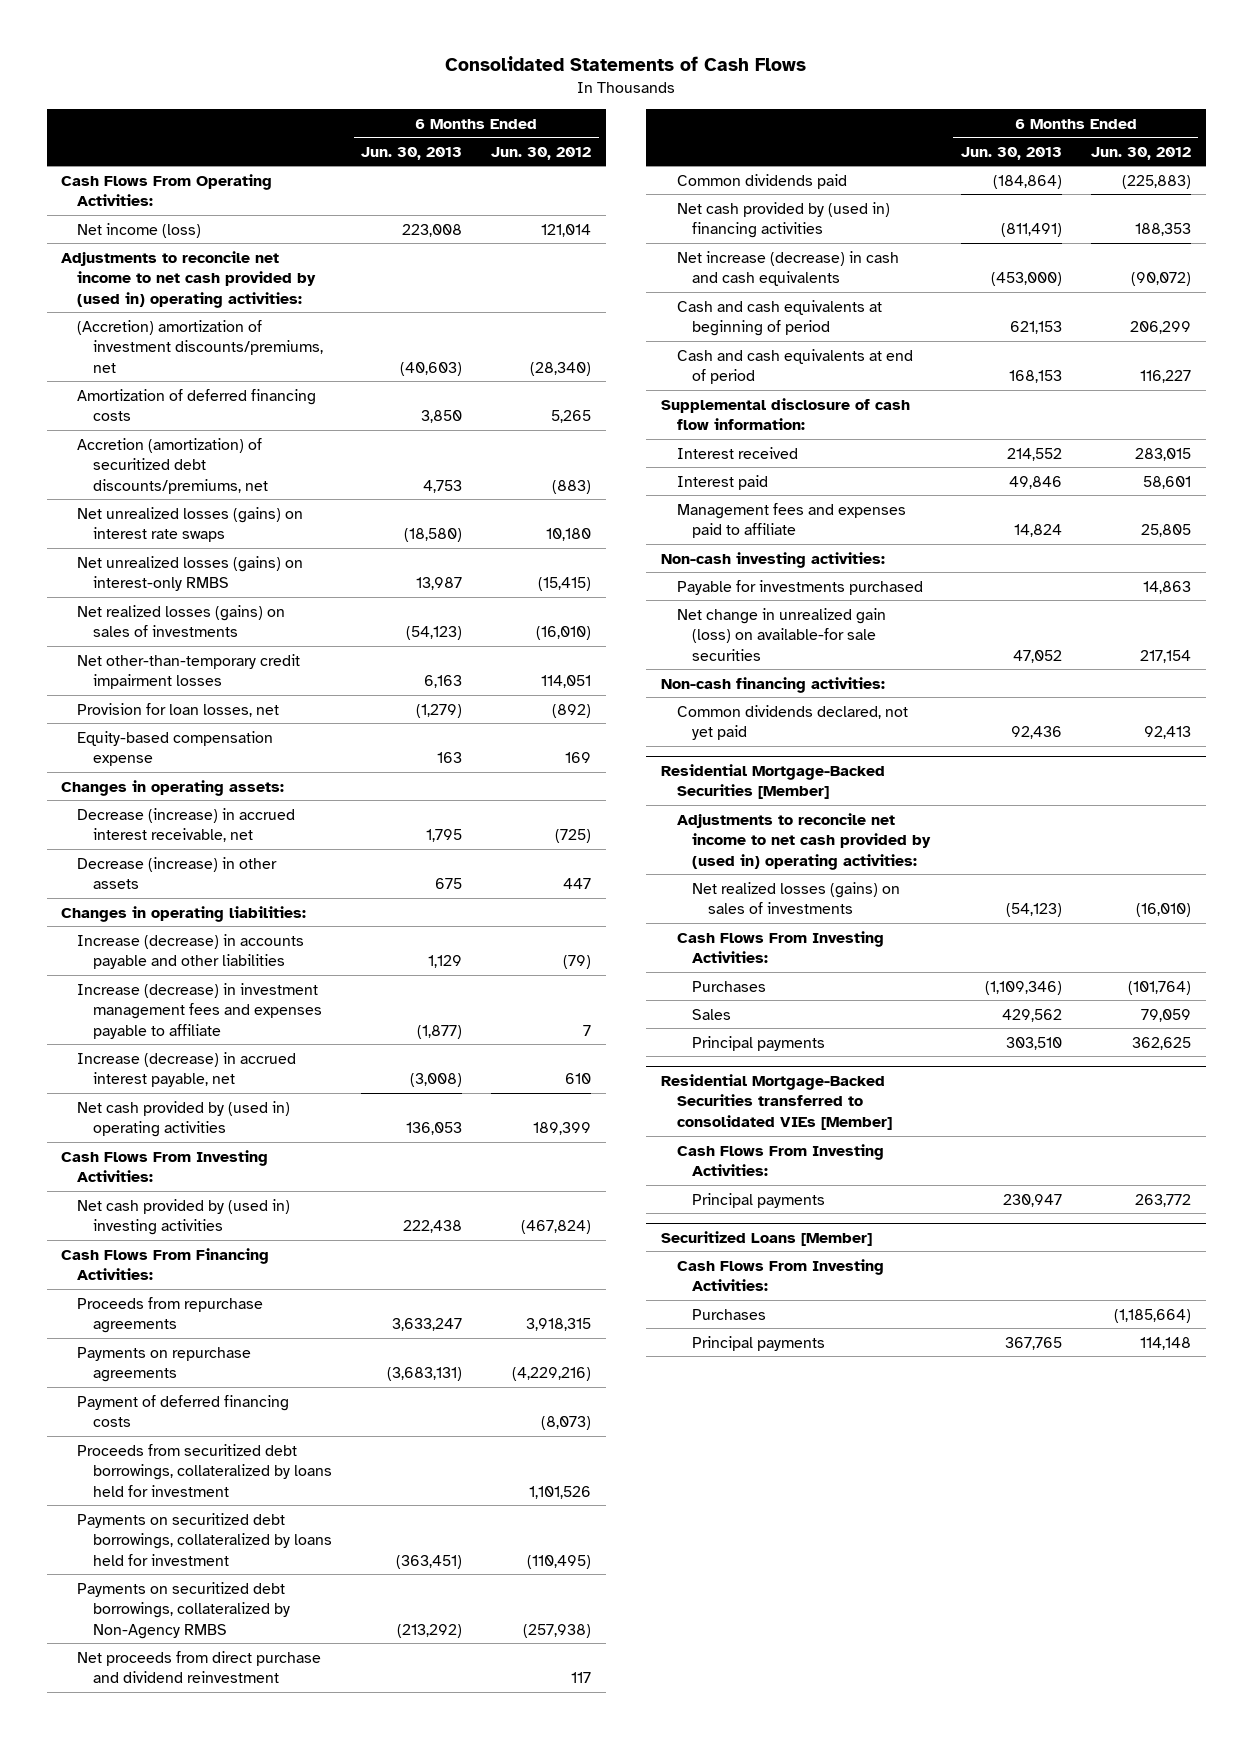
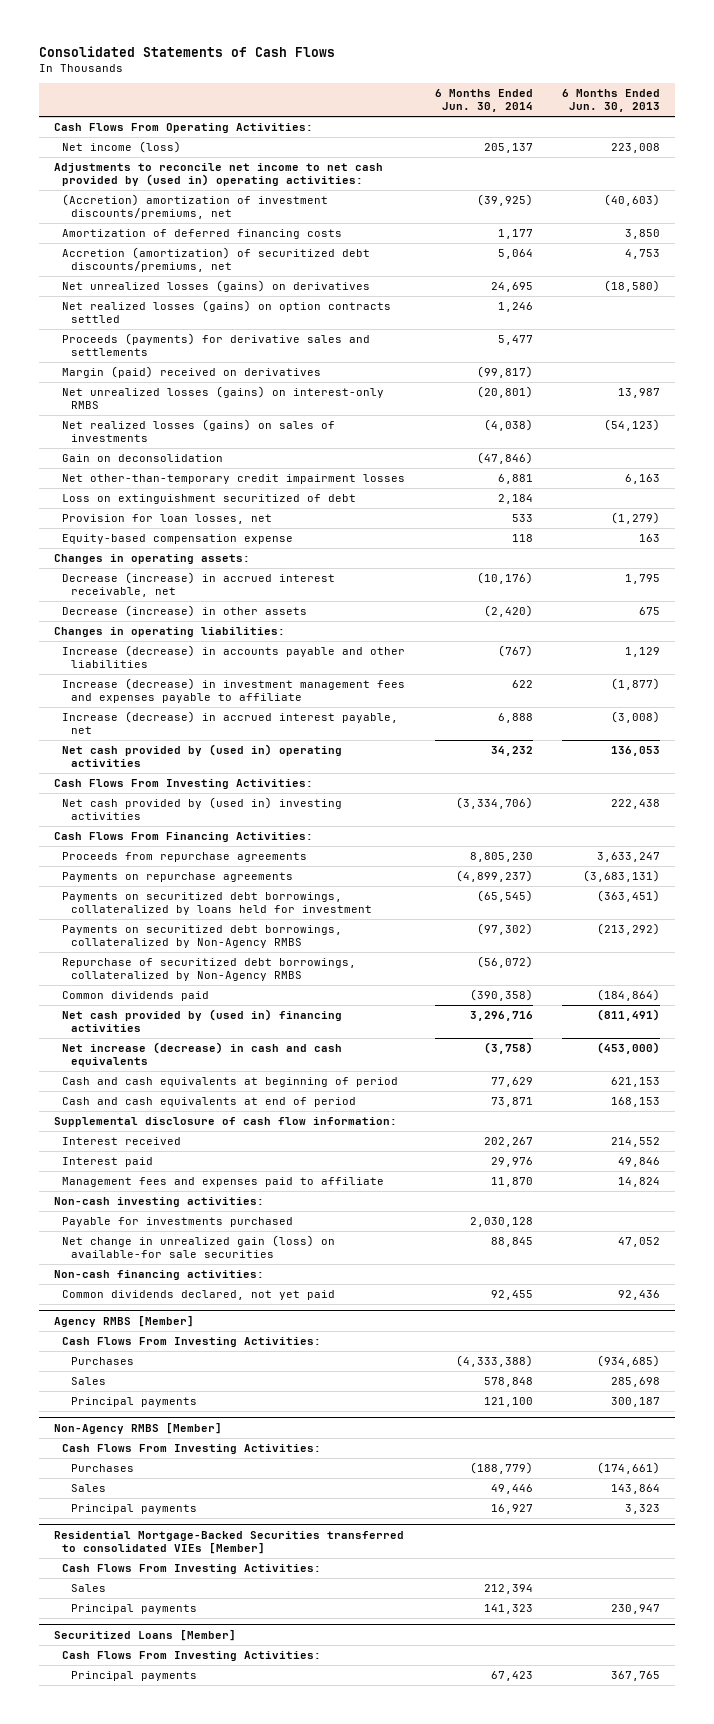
- | 6 Months Ended Jun. 30, 2013 | 6 Months Ended Jun. 30, 2012
+ | 6 Months Ended Jun. 30, 2014 | 6 Months Ended Jun. 30, 2013
- Net unrealized losses (gains) on interest rate swaps | (18,580) | 10,180
+ Net unrealized losses (gains) on derivatives | 24,695 | (18,580)
+ Net realized losses (gains) on option contracts settled | 1,246 |
+ Proceeds (payments) for derivative sales and settlements | 5,477 |
+ Margin (paid) received on derivatives | (99,817) |
+ Gain on deconsolidation | (47,846) |
+ Loss on extinguishment securitized of debt | 2,184 |
- Payment of deferred financing costs | | (8,073)
- Proceeds from securitized debt borrowings, collateralized by loans held for investment | | 1,101,526
- Net proceeds from direct purchase and dividend reinvestment | | 117
+ Repurchase of securitized debt borrowings, collateralized by Non-Agency RMBS | (56,072) |
- Residential Mortgage-Backed Securities [Member]
- Adjustments to reconcile net income to net cash provided by (used in) operating activities:
- Net realized losses (gains) on sales of investments | (54,123) | (16,010)
+ Agency RMBS [Member]
- Purchases | (1,109,346) | (101,764)
- Sales | 429,562 | 79,059
- Principal payments | 303,510 | 362,625
+ Purchases | (4,333,388) | (934,685)
+ Sales | 578,848 | 285,698
+ Principal payments | 121,100 | 300,187
+ Non-Agency RMBS [Member]
+ Cash Flows From Investing Activities:
+ Purchases | (188,779) | (174,661)
+ Sales | 49,446 | 143,864
+ Principal payments | 16,927 | 3,323
@ Residential Mortgage-Backed Securities transferred to consolidated VIEs [Member]
+ Sales | 212,394 |
@ Securitized Loans [Member]
- Purchases | | (1,185,664)

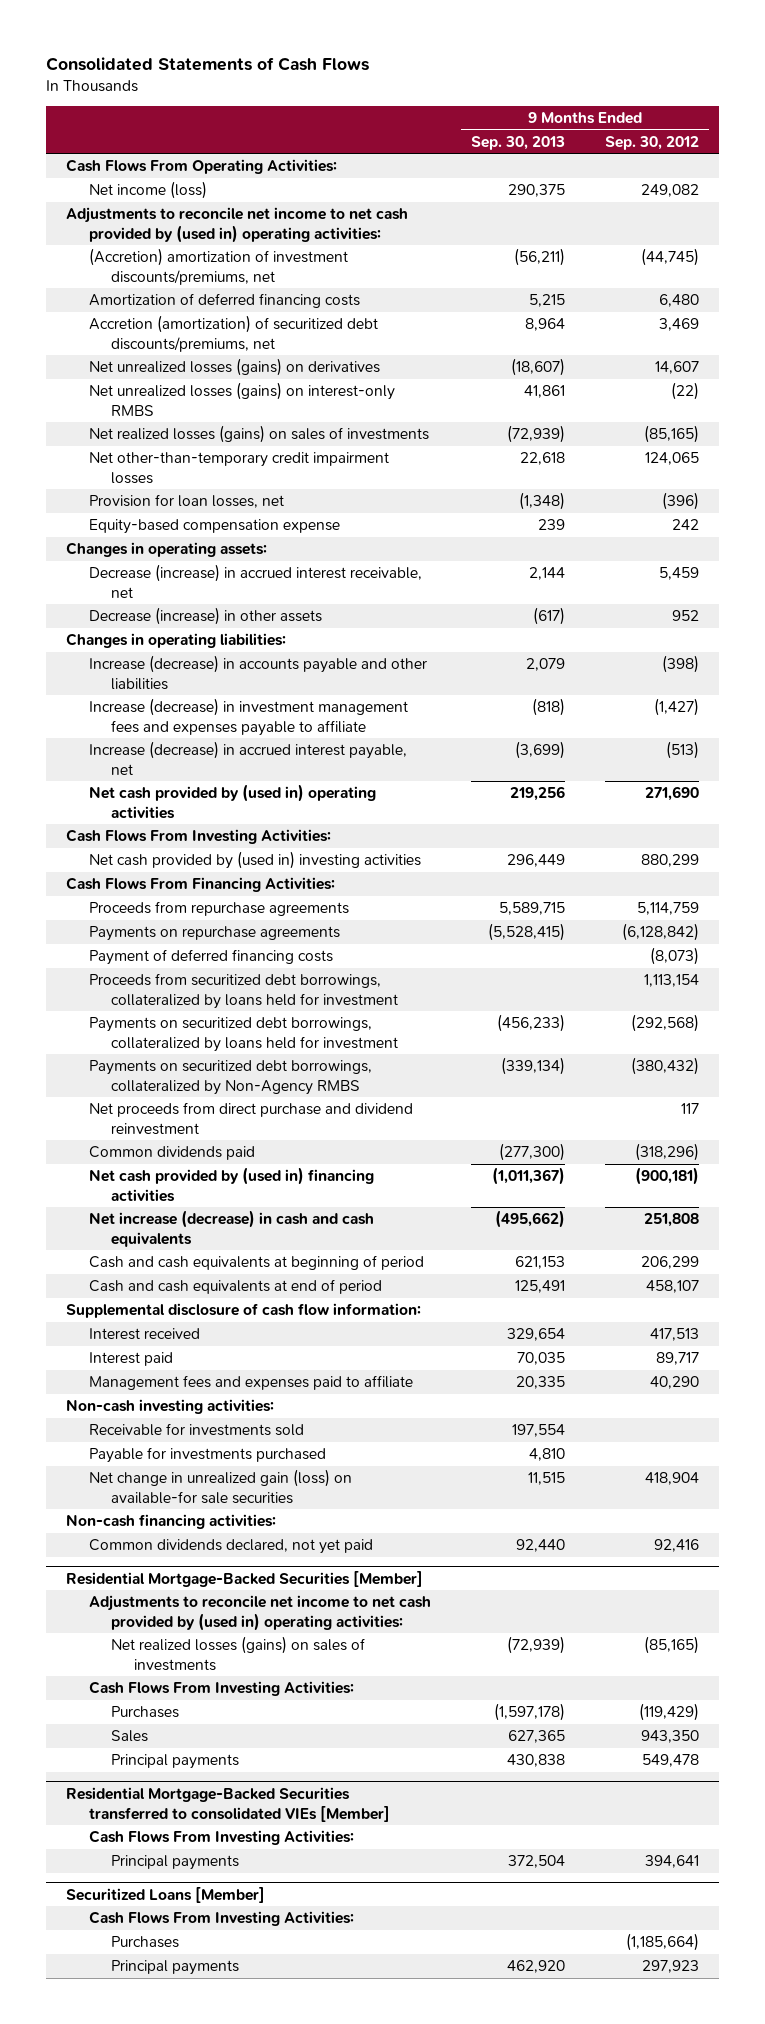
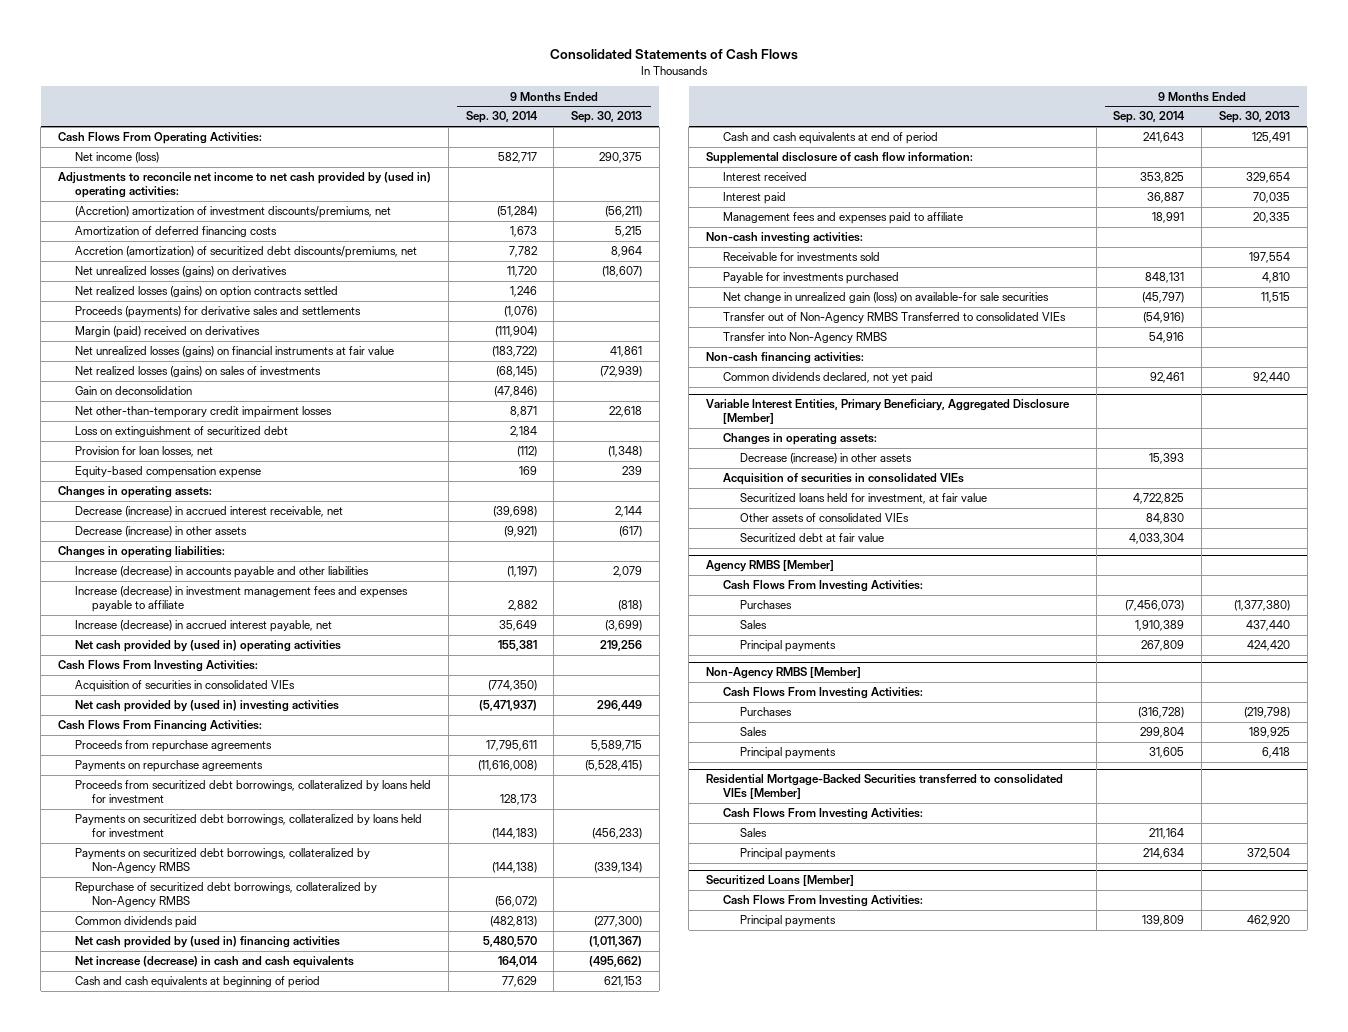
- | 9 Months Ended Sep. 30, 2013 | 9 Months Ended Sep. 30, 2012
+ | 9 Months Ended Sep. 30, 2014 | 9 Months Ended Sep. 30, 2013
- Net unrealized losses (gains) on interest-only RMBS | 41,861 | (22)
+ Net realized losses (gains) on option contracts settled | 1,246 |
+ Proceeds (payments) for derivative sales and settlements | (1,076) |
+ Margin (paid) received on derivatives | (111,904) |
+ Net unrealized losses (gains) on financial instruments at fair value | (183,722) | 41,861
+ Gain on deconsolidation | (47,846) |
+ Loss on extinguishment of securitized debt | 2,184 |
+ Acquisition of securities in consolidated VIEs | (774,350) |
- Payment of deferred financing costs | | (8,073)
- Net proceeds from direct purchase and dividend reinvestment | | 117
+ Repurchase of securitized debt borrowings, collateralized by Non-Agency RMBS | (56,072) |
+ Transfer out of Non-Agency RMBS Transferred to consolidated VIEs | (54,916) |
+ Transfer into Non-Agency RMBS | 54,916 |
- Residential Mortgage-Backed Securities [Member]
- Adjustments to reconcile net income to net cash provided by (used in) operating activities:
- Net realized losses (gains) on sales of investments | (72,939) | (85,165)
+ Variable Interest Entities, Primary Beneficiary, Aggregated Disclosure [Member]
+ Changes in operating assets:
+ Decrease (increase) in other assets | 15,393 |
+ Acquisition of securities in consolidated VIEs
+ Securitized loans held for investment, at fair value | 4,722,825 |
+ Other assets of consolidated VIEs | 84,830 |
+ Securitized debt at fair value | 4,033,304 |
+ Agency RMBS [Member]
- Purchases | (1,597,178) | (119,429)
- Sales | 627,365 | 943,350
- Principal payments | 430,838 | 549,478
+ Purchases | (7,456,073) | (1,377,380)
+ Sales | 1,910,389 | 437,440
+ Principal payments | 267,809 | 424,420
+ Non-Agency RMBS [Member]
+ Cash Flows From Investing Activities:
+ Purchases | (316,728) | (219,798)
+ Sales | 299,804 | 189,925
+ Principal payments | 31,605 | 6,418
@ Residential Mortgage-Backed Securities transferred to consolidated VIEs [Member]
+ Sales | 211,164 |
@ Securitized Loans [Member]
- Purchases | | (1,185,664)

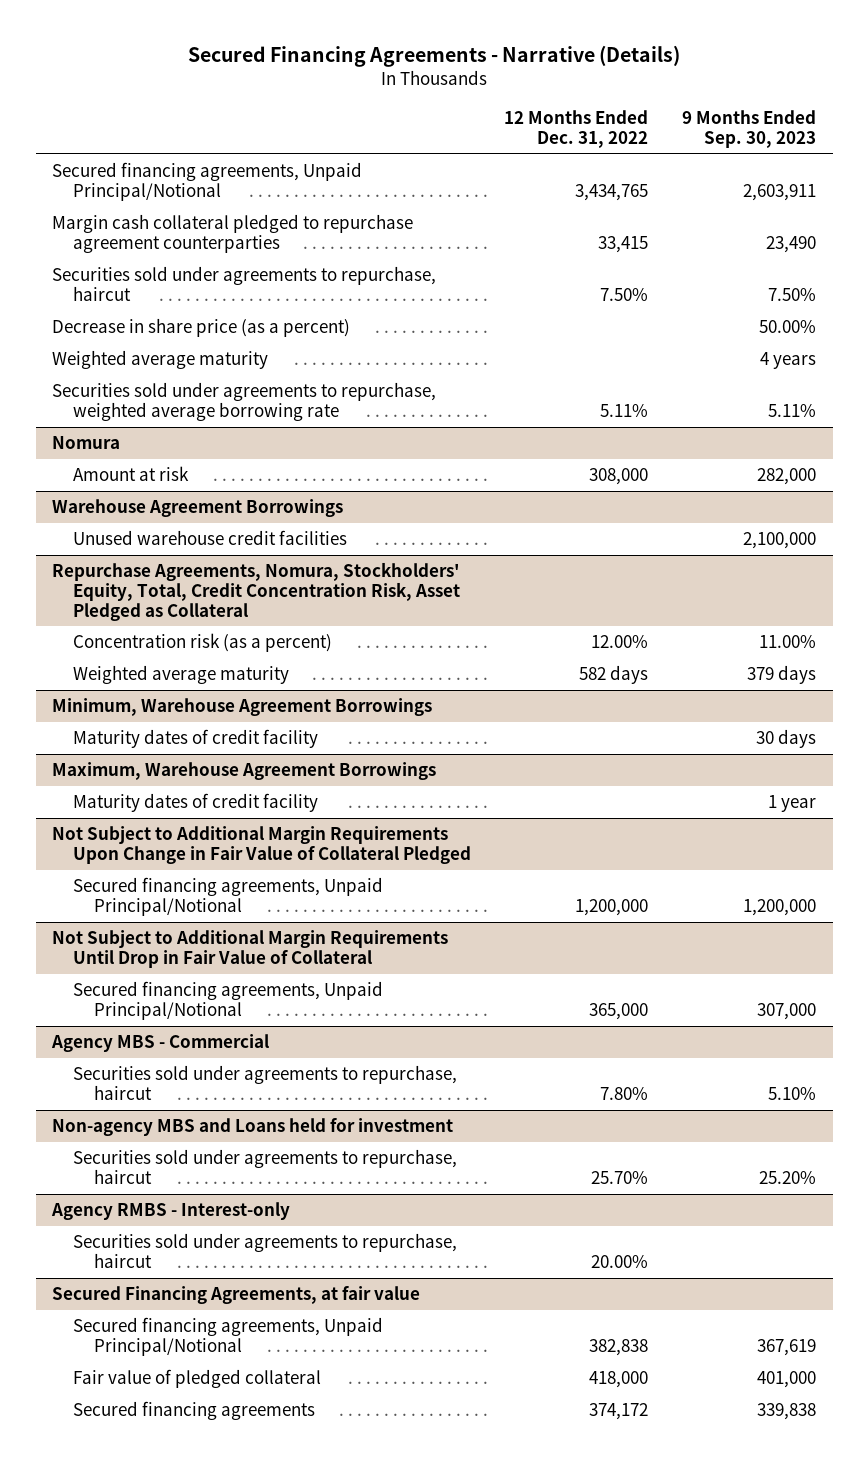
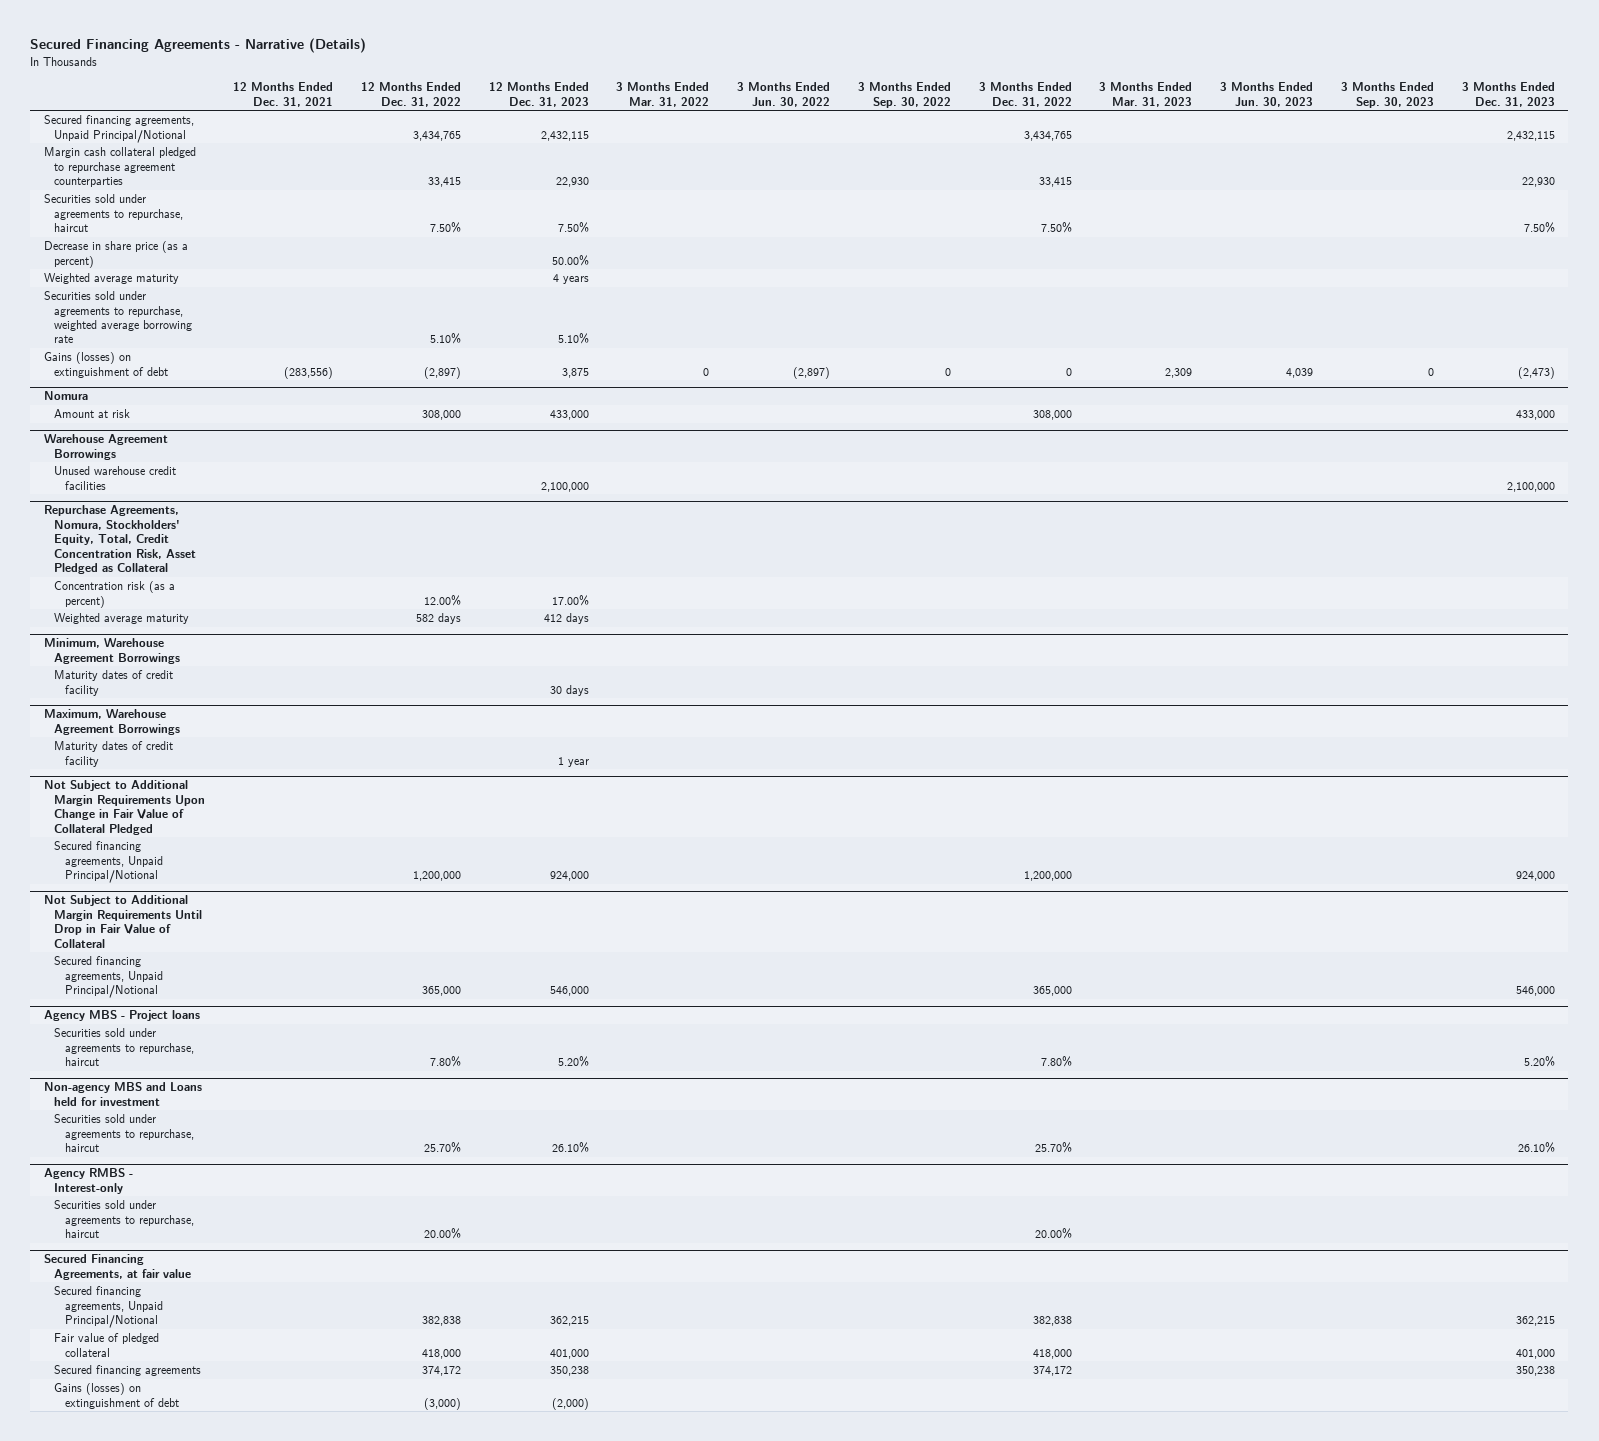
- | 12 Months Ended Dec. 31, 2022 | 9 Months Ended Sep. 30, 2023
+ | 12 Months Ended Dec. 31, 2021 | 12 Months Ended Dec. 31, 2022 | 12 Months Ended Dec. 31, 2023 | 3 Months Ended Mar. 31, 2022 | 3 Months Ended Jun. 30, 2022 | 3 Months Ended Sep. 30, 2022 | 3 Months Ended Dec. 31, 2022 | 3 Months Ended Mar. 31, 2023 | 3 Months Ended Jun. 30, 2023 | 3 Months Ended Sep. 30, 2023 | 3 Months Ended Dec. 31, 2023
- Securities sold under agreements to repurchase, weighted average borrowing rate | 5.11% | 5.11%
+ Securities sold under agreements to repurchase, weighted average borrowing rate | | 5.10% | 5.10% | | | | | | | |
+ Gains (losses) on extinguishment of debt | (283,556) | (2,897) | 3,875 | 0 | (2,897) | 0 | 0 | 2,309 | 4,039 | 0 | (2,473)
- Agency MBS - Commercial
+ Agency MBS - Project loans
@ Secured Financing Agreements, at fair value
+ Gains (losses) on extinguishment of debt | | (3,000) | (2,000) | | | | | | | |

